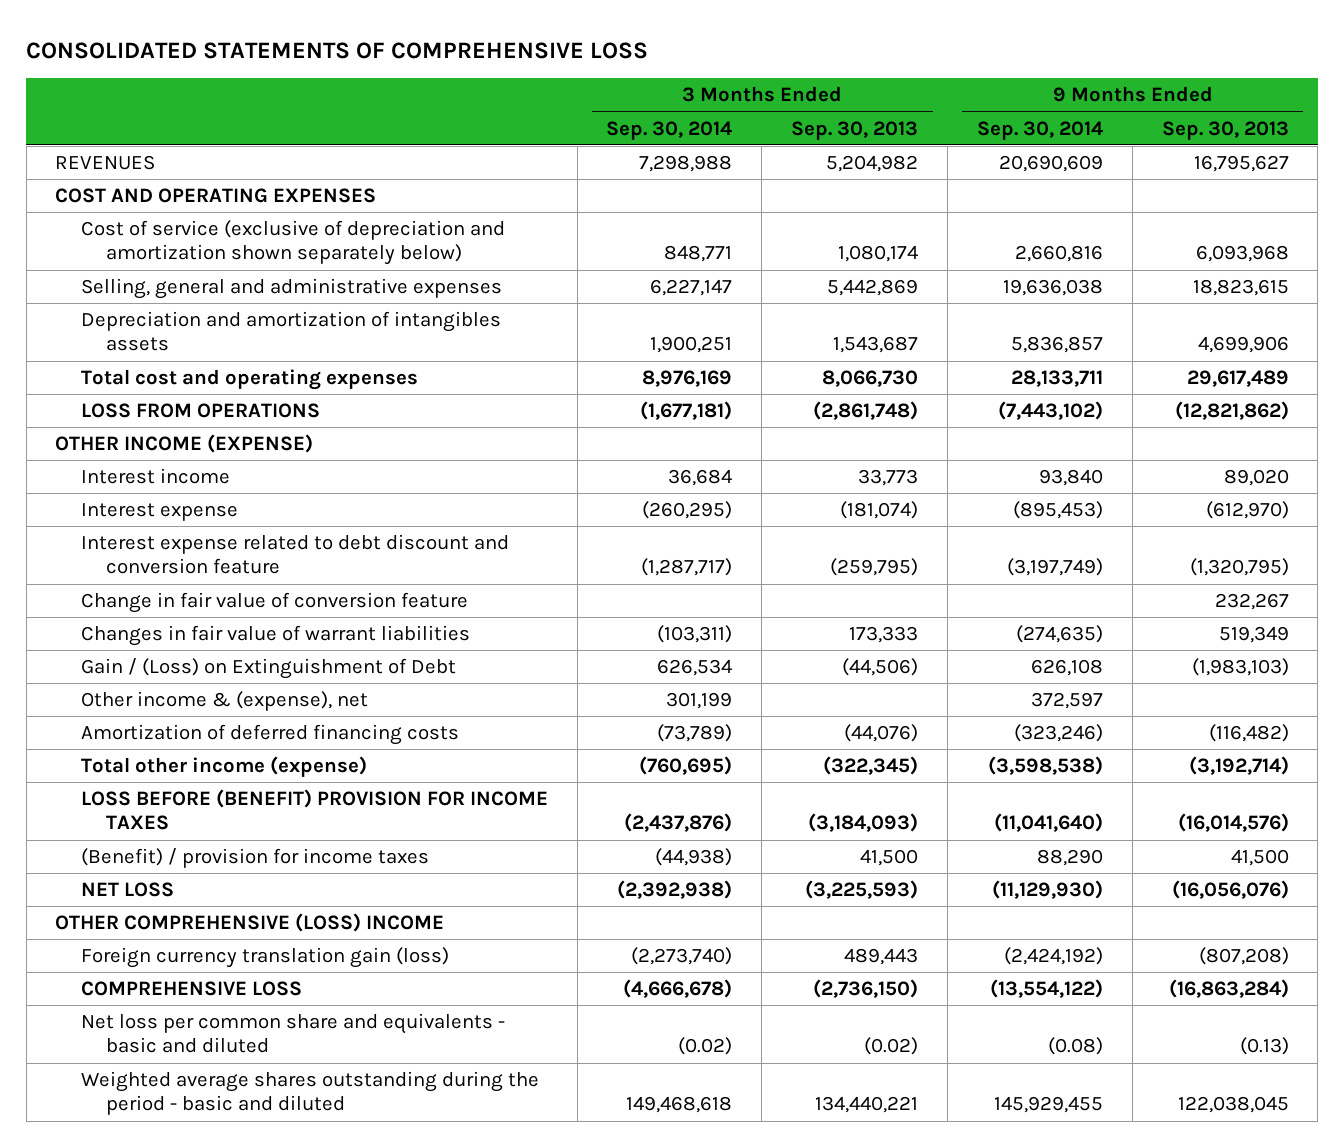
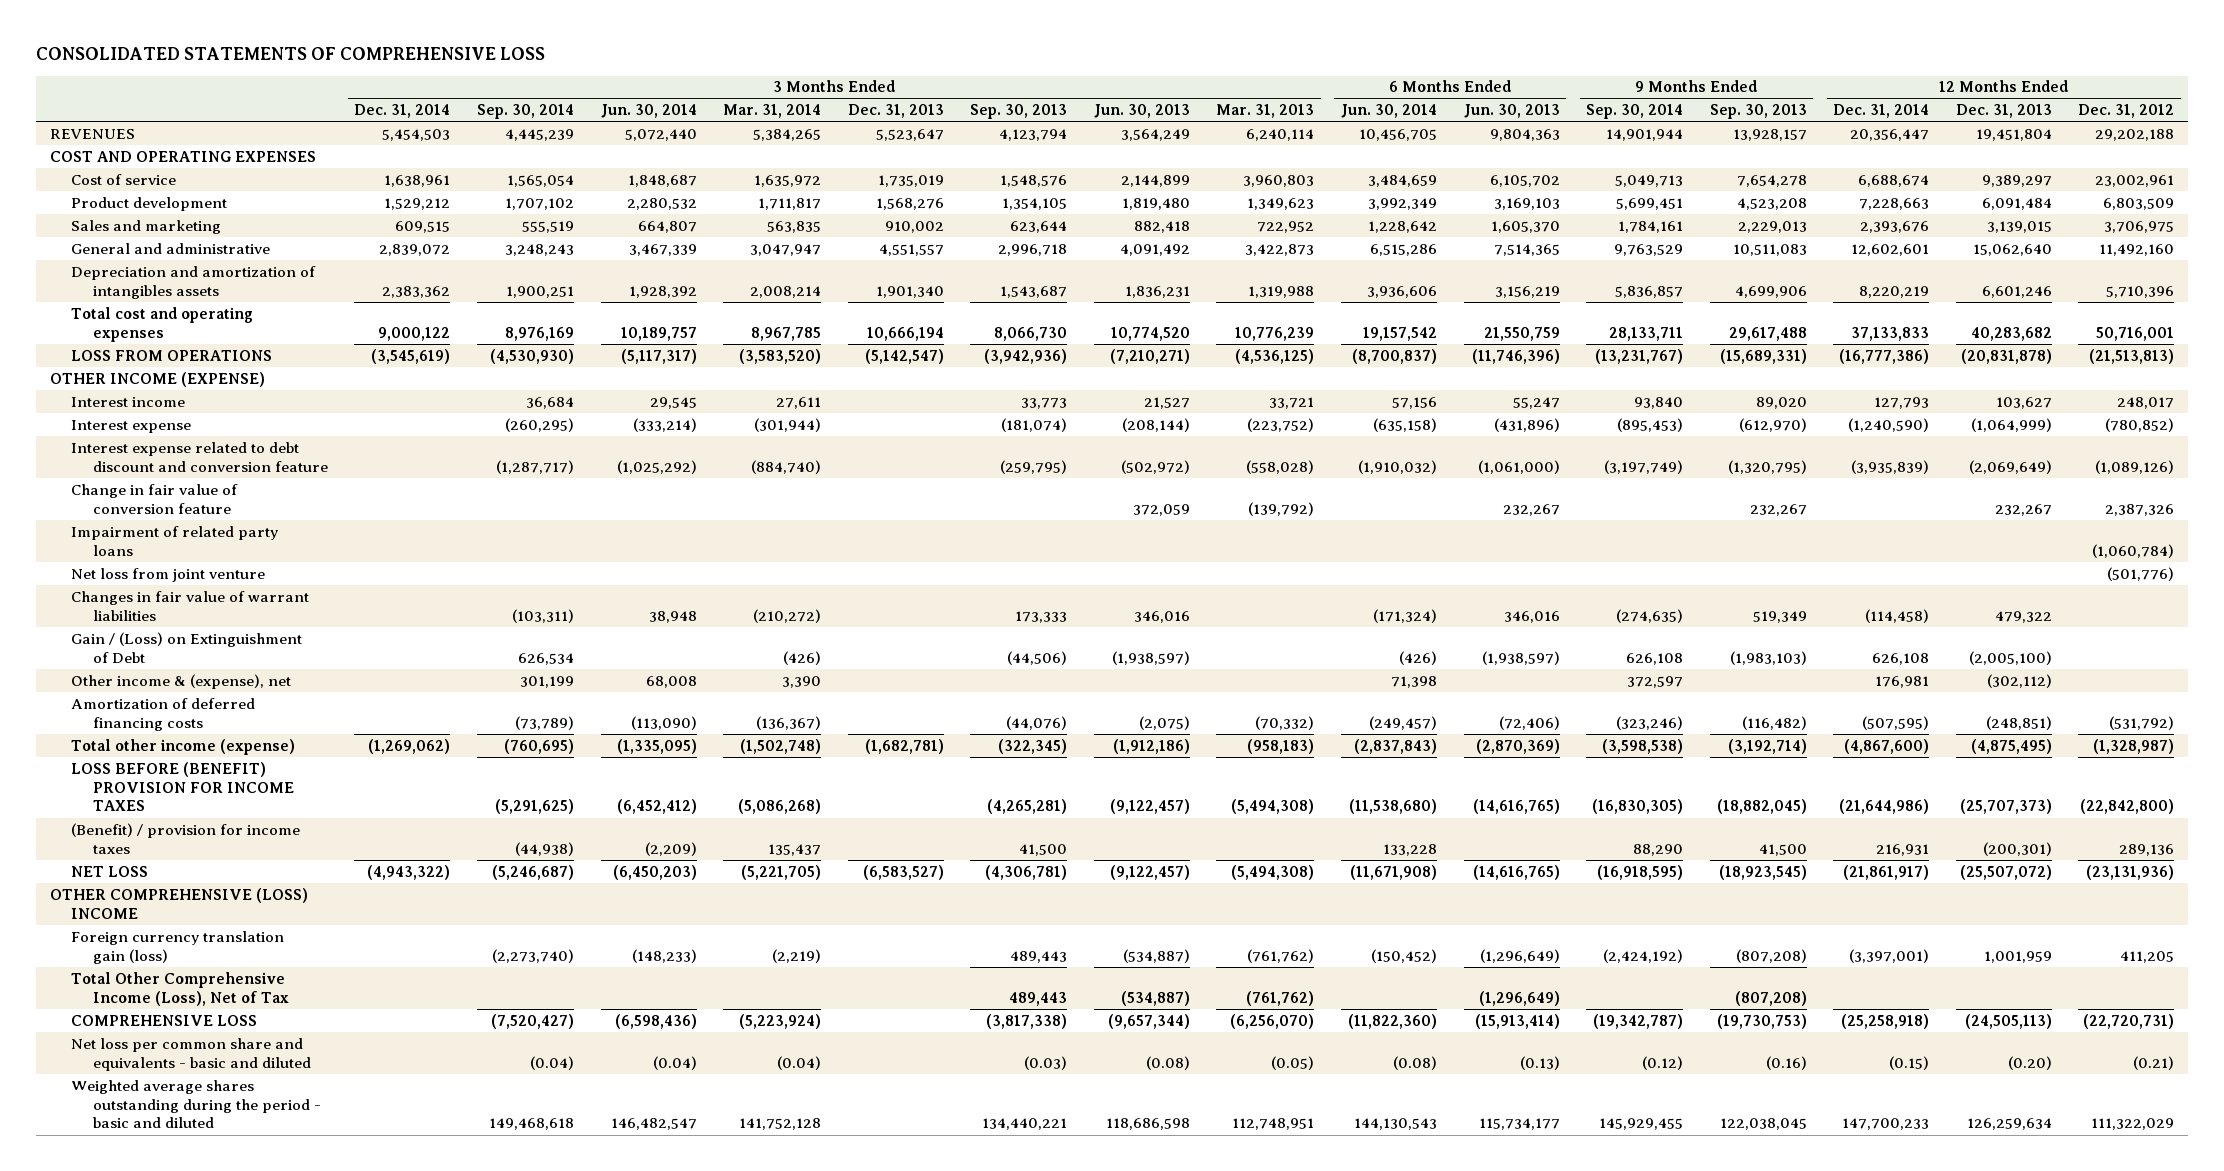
- | 3 Months Ended Sep. 30, 2014 | 3 Months Ended Sep. 30, 2013 | 9 Months Ended Sep. 30, 2014 | 9 Months Ended Sep. 30, 2013
+ | 3 Months Ended Dec. 31, 2014 | 3 Months Ended Sep. 30, 2014 | 3 Months Ended Jun. 30, 2014 | 3 Months Ended Mar. 31, 2014 | 3 Months Ended Dec. 31, 2013 | 3 Months Ended Sep. 30, 2013 | 3 Months Ended Jun. 30, 2013 | 3 Months Ended Mar. 31, 2013 | 6 Months Ended Jun. 30, 2014 | 6 Months Ended Jun. 30, 2013 | 9 Months Ended Sep. 30, 2014 | 9 Months Ended Sep. 30, 2013 | 12 Months Ended Dec. 31, 2014 | 12 Months Ended Dec. 31, 2013 | 12 Months Ended Dec. 31, 2012
- REVENUES | 7,298,988 | 5,204,982 | 20,690,609 | 16,795,627
+ REVENUES | 5,454,503 | 4,445,239 | 5,072,440 | 5,384,265 | 5,523,647 | 4,123,794 | 3,564,249 | 6,240,114 | 10,456,705 | 9,804,363 | 14,901,944 | 13,928,157 | 20,356,447 | 19,451,804 | 29,202,188
- Cost of service (exclusive of depreciation and amortization shown separately below) | 848,771 | 1,080,174 | 2,660,816 | 6,093,968
- Selling, general and administrative expenses | 6,227,147 | 5,442,869 | 19,636,038 | 18,823,615
+ Cost of service | 1,638,961 | 1,565,054 | 1,848,687 | 1,635,972 | 1,735,019 | 1,548,576 | 2,144,899 | 3,960,803 | 3,484,659 | 6,105,702 | 5,049,713 | 7,654,278 | 6,688,674 | 9,389,297 | 23,002,961
+ Product development | 1,529,212 | 1,707,102 | 2,280,532 | 1,711,817 | 1,568,276 | 1,354,105 | 1,819,480 | 1,349,623 | 3,992,349 | 3,169,103 | 5,699,451 | 4,523,208 | 7,228,663 | 6,091,484 | 6,803,509
+ Sales and marketing | 609,515 | 555,519 | 664,807 | 563,835 | 910,002 | 623,644 | 882,418 | 722,952 | 1,228,642 | 1,605,370 | 1,784,161 | 2,229,013 | 2,393,676 | 3,139,015 | 3,706,975
+ General and administrative | 2,839,072 | 3,248,243 | 3,467,339 | 3,047,947 | 4,551,557 | 2,996,718 | 4,091,492 | 3,422,873 | 6,515,286 | 7,514,365 | 9,763,529 | 10,511,083 | 12,602,601 | 15,062,640 | 11,492,160
- Total cost and operating expenses | 8,976,169 | 8,066,730 | 28,133,711 | 29,617,489
- LOSS FROM OPERATIONS | (1,677,181) | (2,861,748) | (7,443,102) | (12,821,862)
+ Total cost and operating expenses | 9,000,122 | 8,976,169 | 10,189,757 | 8,967,785 | 10,666,194 | 8,066,730 | 10,774,520 | 10,776,239 | 19,157,542 | 21,550,759 | 28,133,711 | 29,617,488 | 37,133,833 | 40,283,682 | 50,716,001
+ LOSS FROM OPERATIONS | (3,545,619) | (4,530,930) | (5,117,317) | (3,583,520) | (5,142,547) | (3,942,936) | (7,210,271) | (4,536,125) | (8,700,837) | (11,746,396) | (13,231,767) | (15,689,331) | (16,777,386) | (20,831,878) | (21,513,813)
+ Impairment of related party loans | | | | | | | | | | | | | | | (1,060,784)
+ Net loss from joint venture | | | | | | | | | | | | | | | (501,776)
- LOSS BEFORE (BENEFIT) PROVISION FOR INCOME TAXES | (2,437,876) | (3,184,093) | (11,041,640) | (16,014,576)
+ LOSS BEFORE (BENEFIT) PROVISION FOR INCOME TAXES | | (5,291,625) | (6,452,412) | (5,086,268) | | (4,265,281) | (9,122,457) | (5,494,308) | (11,538,680) | (14,616,765) | (16,830,305) | (18,882,045) | (21,644,986) | (25,707,373) | (22,842,800)
- NET LOSS | (2,392,938) | (3,225,593) | (11,129,930) | (16,056,076)
+ NET LOSS | (4,943,322) | (5,246,687) | (6,450,203) | (5,221,705) | (6,583,527) | (4,306,781) | (9,122,457) | (5,494,308) | (11,671,908) | (14,616,765) | (16,918,595) | (18,923,545) | (21,861,917) | (25,507,072) | (23,131,936)
- COMPREHENSIVE LOSS | (4,666,678) | (2,736,150) | (13,554,122) | (16,863,284)
- Net loss per common share and equivalents - basic and diluted | (0.02) | (0.02) | (0.08) | (0.13)
+ Total Other Comprehensive Income (Loss), Net of Tax | | | | | | 489,443 | (534,887) | (761,762) | | (1,296,649) | | (807,208) | | |
+ COMPREHENSIVE LOSS | | (7,520,427) | (6,598,436) | (5,223,924) | | (3,817,338) | (9,657,344) | (6,256,070) | (11,822,360) | (15,913,414) | (19,342,787) | (19,730,753) | (25,258,918) | (24,505,113) | (22,720,731)
+ Net loss per common share and equivalents - basic and diluted | | (0.04) | (0.04) | (0.04) | | (0.03) | (0.08) | (0.05) | (0.08) | (0.13) | (0.12) | (0.16) | (0.15) | (0.20) | (0.21)

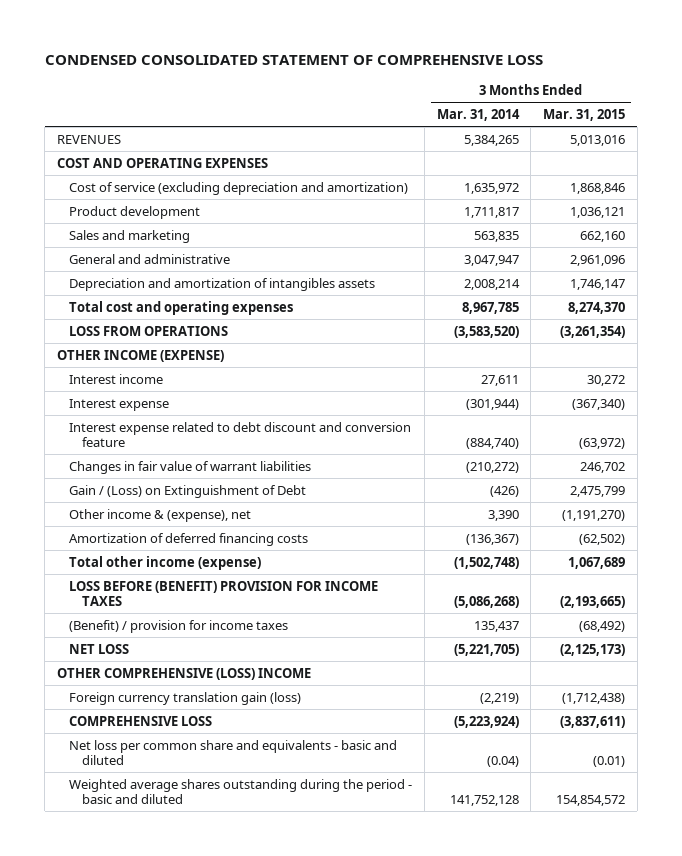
- CONSOLIDATED STATEMENTS OF COMPREHENSIVE LOSS
+ CONDENSED CONSOLIDATED STATEMENT OF COMPREHENSIVE LOSS
- | 3 Months Ended Dec. 31, 2014 | 3 Months Ended Sep. 30, 2014 | 3 Months Ended Jun. 30, 2014 | 3 Months Ended Mar. 31, 2014 | 3 Months Ended Dec. 31, 2013 | 3 Months Ended Sep. 30, 2013 | 3 Months Ended Jun. 30, 2013 | 3 Months Ended Mar. 31, 2013 | 6 Months Ended Jun. 30, 2014 | 6 Months Ended Jun. 30, 2013 | 9 Months Ended Sep. 30, 2014 | 9 Months Ended Sep. 30, 2013 | 12 Months Ended Dec. 31, 2014 | 12 Months Ended Dec. 31, 2013 | 12 Months Ended Dec. 31, 2012
+ | 3 Months Ended Mar. 31, 2014 | 3 Months Ended Mar. 31, 2015
- Cost of service | 1,638,961 | 1,565,054 | 1,848,687 | 1,635,972 | 1,735,019 | 1,548,576 | 2,144,899 | 3,960,803 | 3,484,659 | 6,105,702 | 5,049,713 | 7,654,278 | 6,688,674 | 9,389,297 | 23,002,961
+ Cost of service (excluding depreciation and amortization) | 1,635,972 | 1,868,846
- Change in fair value of conversion feature | | | | | | | 372,059 | (139,792) | | 232,267 | | 232,267 | | 232,267 | 2,387,326
- Impairment of related party loans | | | | | | | | | | | | | | | (1,060,784)
- Net loss from joint venture | | | | | | | | | | | | | | | (501,776)
- Total Other Comprehensive Income (Loss), Net of Tax | | | | | | 489,443 | (534,887) | (761,762) | | (1,296,649) | | (807,208) | | |

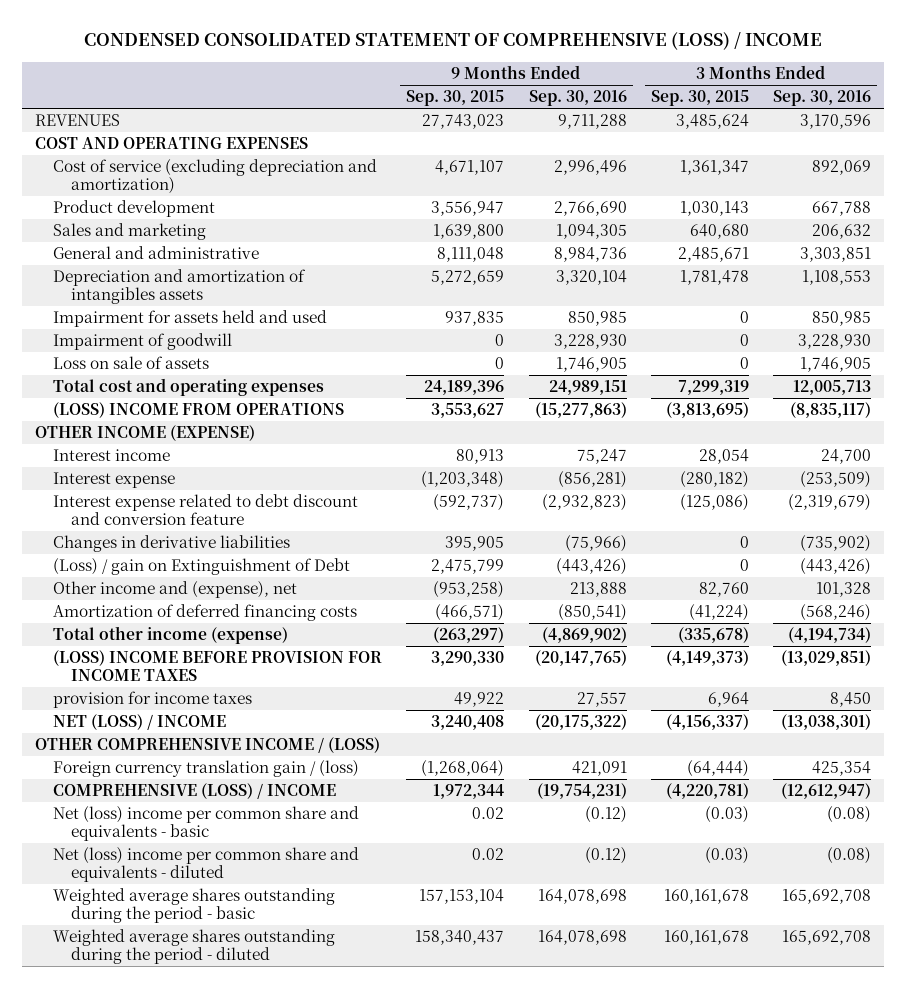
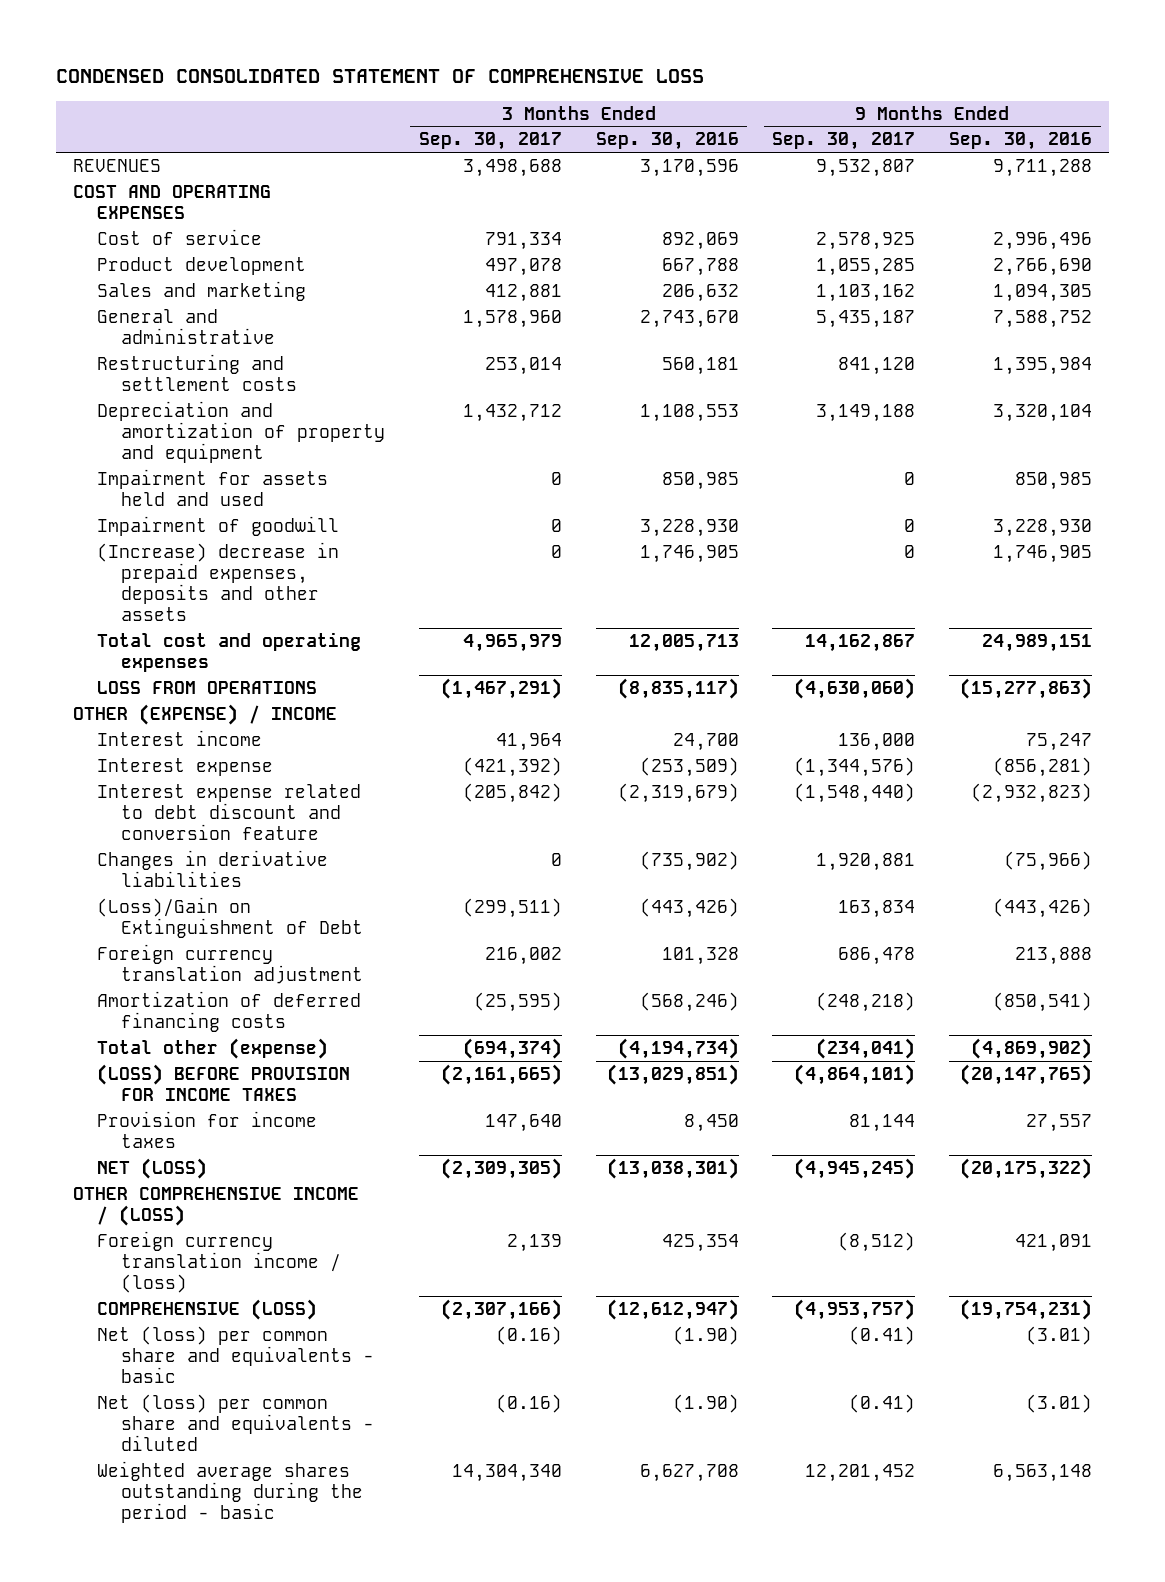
- CONDENSED CONSOLIDATED STATEMENT OF COMPREHENSIVE (LOSS) / INCOME
+ CONDENSED CONSOLIDATED STATEMENT OF COMPREHENSIVE LOSS
- | 9 Months Ended Sep. 30, 2015 | 9 Months Ended Sep. 30, 2016 | 3 Months Ended Sep. 30, 2015 | 3 Months Ended Sep. 30, 2016
+ | 3 Months Ended Sep. 30, 2017 | 3 Months Ended Sep. 30, 2016 | 9 Months Ended Sep. 30, 2017 | 9 Months Ended Sep. 30, 2016
- Cost of service (excluding depreciation and amortization) | 4,671,107 | 2,996,496 | 1,361,347 | 892,069
+ Cost of service | 791,334 | 892,069 | 2,578,925 | 2,996,496
- General and administrative | 8,111,048 | 8,984,736 | 2,485,671 | 3,303,851
- Depreciation and amortization of intangibles assets | 5,272,659 | 3,320,104 | 1,781,478 | 1,108,553
+ General and administrative | 1,578,960 | 2,743,670 | 5,435,187 | 7,588,752
+ Restructuring and settlement costs | 253,014 | 560,181 | 841,120 | 1,395,984
+ Depreciation and amortization of property and equipment | 1,432,712 | 1,108,553 | 3,149,188 | 3,320,104
- Loss on sale of assets | 0 | 1,746,905 | 0 | 1,746,905
+ (Increase) decrease in prepaid expenses, deposits and other assets | 0 | 1,746,905 | 0 | 1,746,905
- (LOSS) INCOME FROM OPERATIONS | 3,553,627 | (15,277,863) | (3,813,695) | (8,835,117)
- OTHER INCOME (EXPENSE)
+ LOSS FROM OPERATIONS | (1,467,291) | (8,835,117) | (4,630,060) | (15,277,863)
+ OTHER (EXPENSE) / INCOME
- (Loss) / gain on Extinguishment of Debt | 2,475,799 | (443,426) | 0 | (443,426)
- Other income and (expense), net | (953,258) | 213,888 | 82,760 | 101,328
+ (Loss)/Gain on Extinguishment of Debt | (299,511) | (443,426) | 163,834 | (443,426)
+ Foreign currency translation adjustment | 216,002 | 101,328 | 686,478 | 213,888
- Total other income (expense) | (263,297) | (4,869,902) | (335,678) | (4,194,734)
- (LOSS) INCOME BEFORE PROVISION FOR INCOME TAXES | 3,290,330 | (20,147,765) | (4,149,373) | (13,029,851)
- provision for income taxes | 49,922 | 27,557 | 6,964 | 8,450
- NET (LOSS) / INCOME | 3,240,408 | (20,175,322) | (4,156,337) | (13,038,301)
+ Total other (expense) | (694,374) | (4,194,734) | (234,041) | (4,869,902)
+ (LOSS) BEFORE PROVISION FOR INCOME TAXES | (2,161,665) | (13,029,851) | (4,864,101) | (20,147,765)
+ Provision for income taxes | 147,640 | 8,450 | 81,144 | 27,557
+ NET (LOSS) | (2,309,305) | (13,038,301) | (4,945,245) | (20,175,322)
- Foreign currency translation gain / (loss) | (1,268,064) | 421,091 | (64,444) | 425,354
- COMPREHENSIVE (LOSS) / INCOME | 1,972,344 | (19,754,231) | (4,220,781) | (12,612,947)
- Net (loss) income per common share and equivalents - basic | 0.02 | (0.12) | (0.03) | (0.08)
- Net (loss) income per common share and equivalents - diluted | 0.02 | (0.12) | (0.03) | (0.08)
- Weighted average shares outstanding during the period - basic | 157,153,104 | 164,078,698 | 160,161,678 | 165,692,708
- Weighted average shares outstanding during the period - diluted | 158,340,437 | 164,078,698 | 160,161,678 | 165,692,708
+ Foreign currency translation income / (loss) | 2,139 | 425,354 | (8,512) | 421,091
+ COMPREHENSIVE (LOSS) | (2,307,166) | (12,612,947) | (4,953,757) | (19,754,231)
+ Net (loss) per common share and equivalents - basic | (0.16) | (1.90) | (0.41) | (3.01)
+ Net (loss) per common share and equivalents - diluted | (0.16) | (1.90) | (0.41) | (3.01)
+ Weighted average shares outstanding during the period - basic | 14,304,340 | 6,627,708 | 12,201,452 | 6,563,148

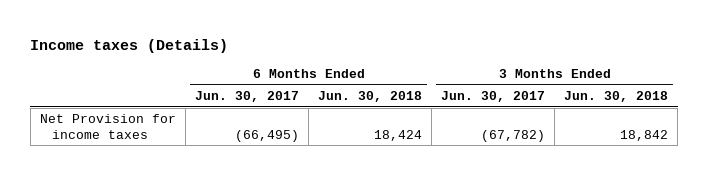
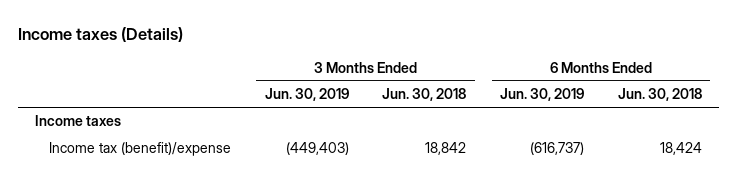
- | 6 Months Ended Jun. 30, 2017 | 6 Months Ended Jun. 30, 2018 | 3 Months Ended Jun. 30, 2017 | 3 Months Ended Jun. 30, 2018
+ | 3 Months Ended Jun. 30, 2019 | 3 Months Ended Jun. 30, 2018 | 6 Months Ended Jun. 30, 2019 | 6 Months Ended Jun. 30, 2018
- Net Provision for income taxes | (66,495) | 18,424 | (67,782) | 18,842
+ Income taxes
+ Income tax (benefit)/expense | (449,403) | 18,842 | (616,737) | 18,424

